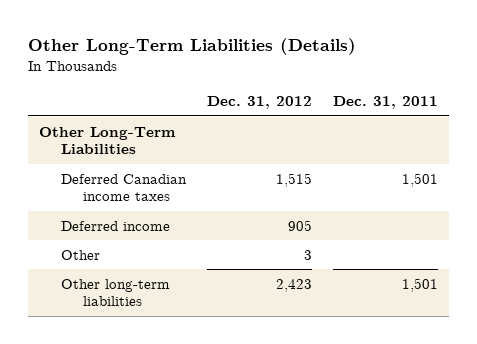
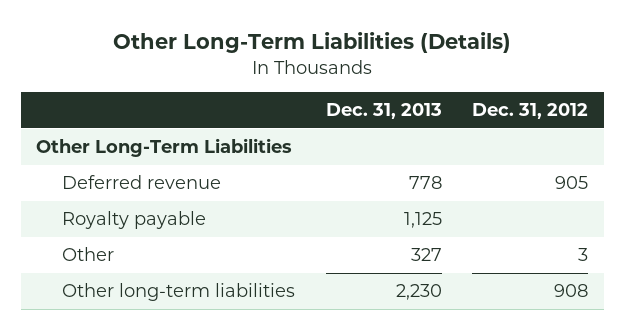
- | Dec. 31, 2012 | Dec. 31, 2011
+ | Dec. 31, 2013 | Dec. 31, 2012
- Deferred Canadian income taxes | 1,515 | 1,501
- Deferred income | 905 |
+ Deferred revenue | 778 | 905
+ Royalty payable | 1,125 |
- Other long-term liabilities | 2,423 | 1,501
+ Other long-term liabilities | 2,230 | 908

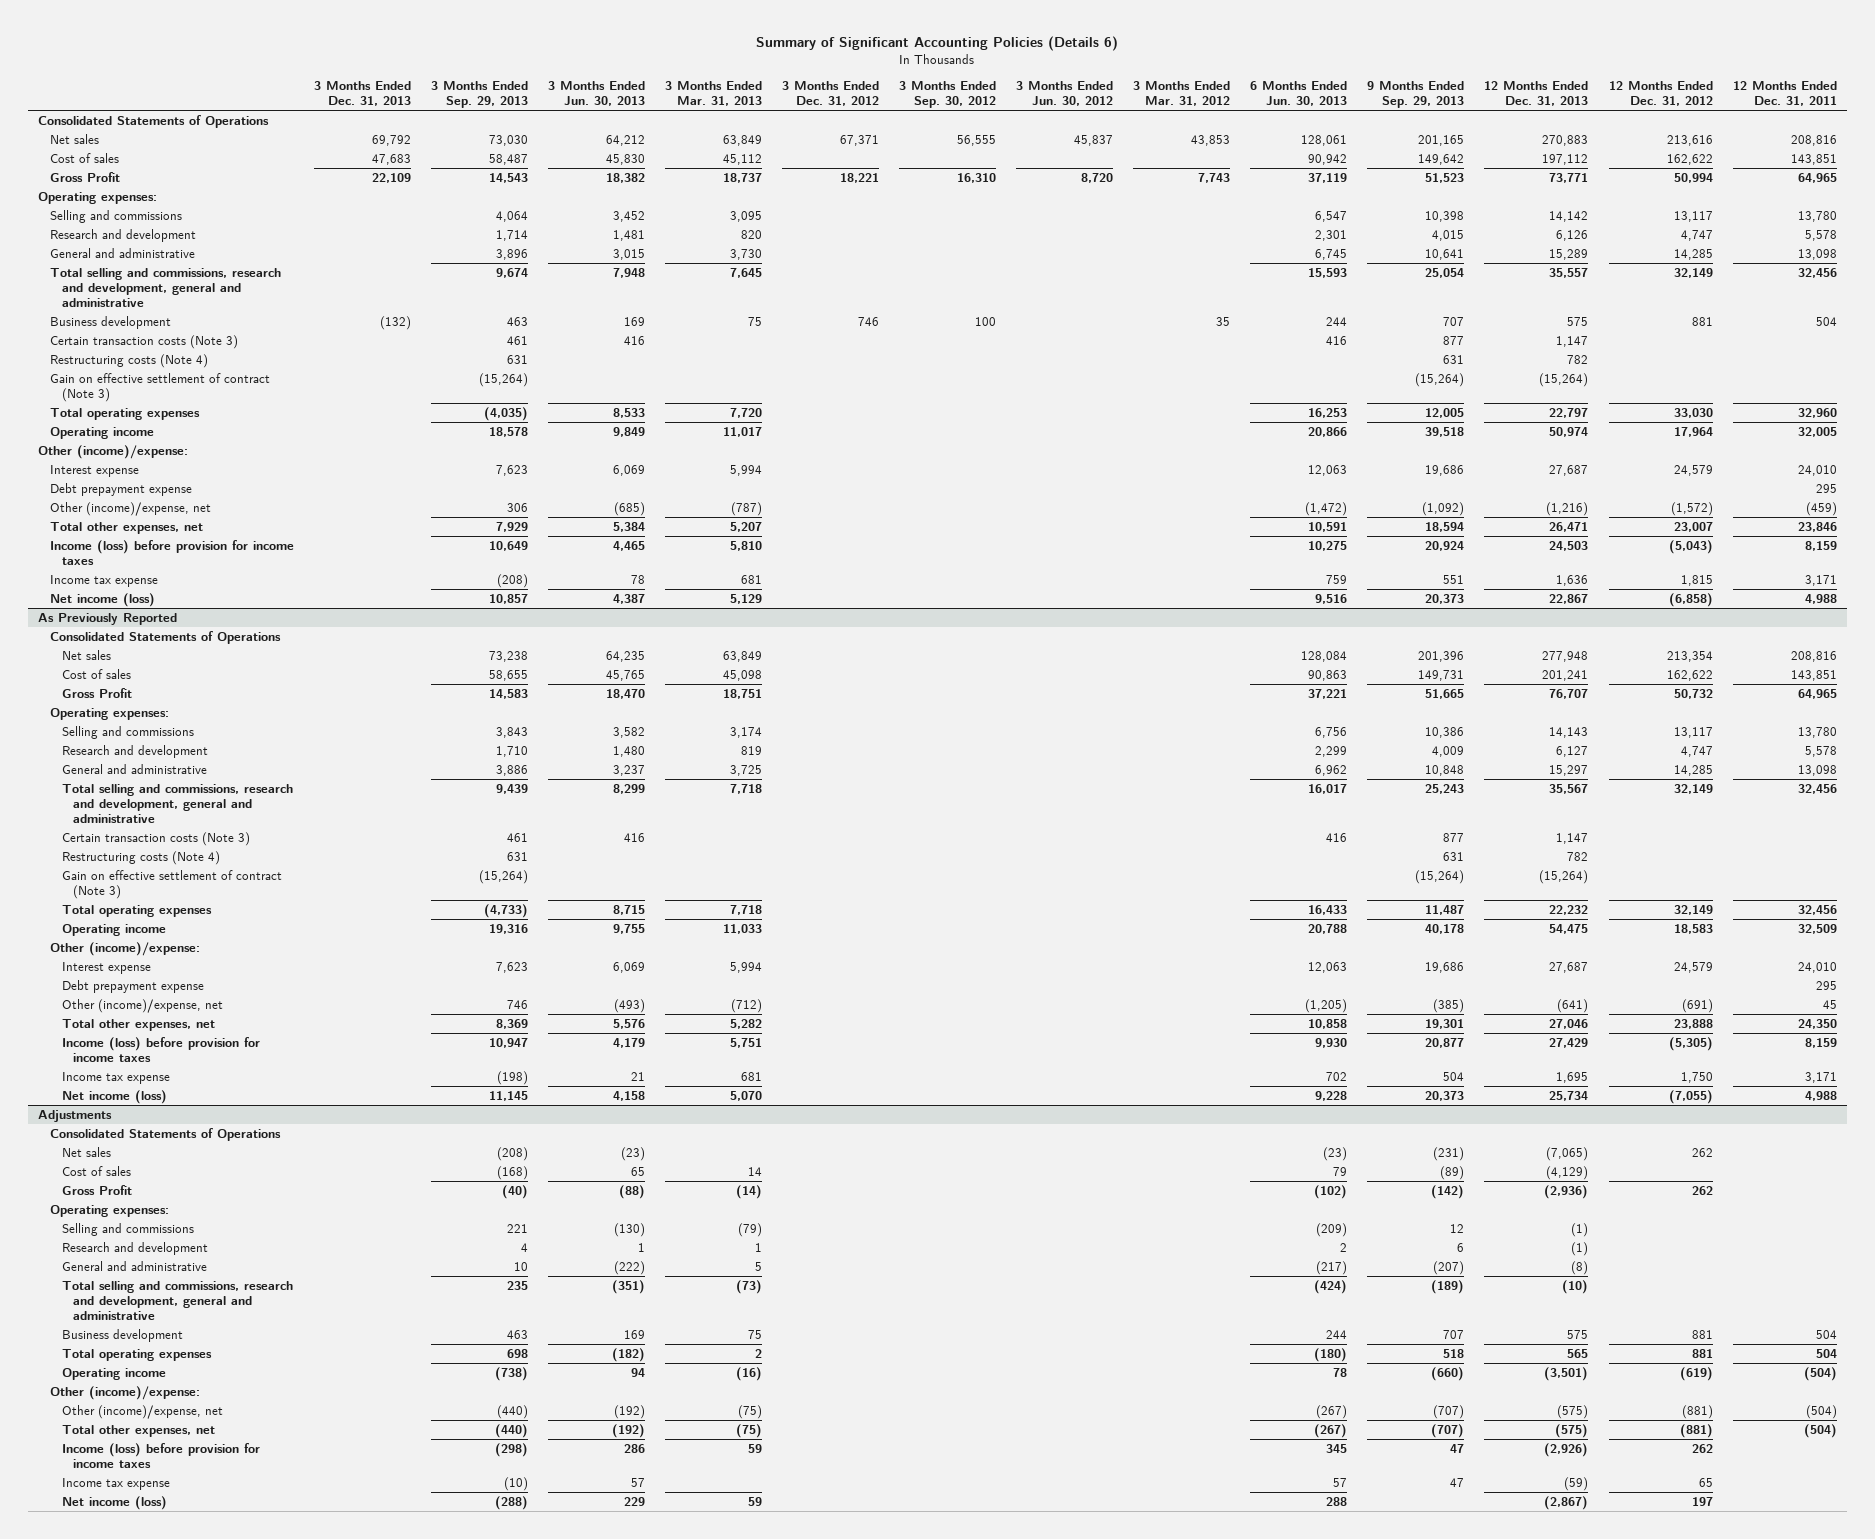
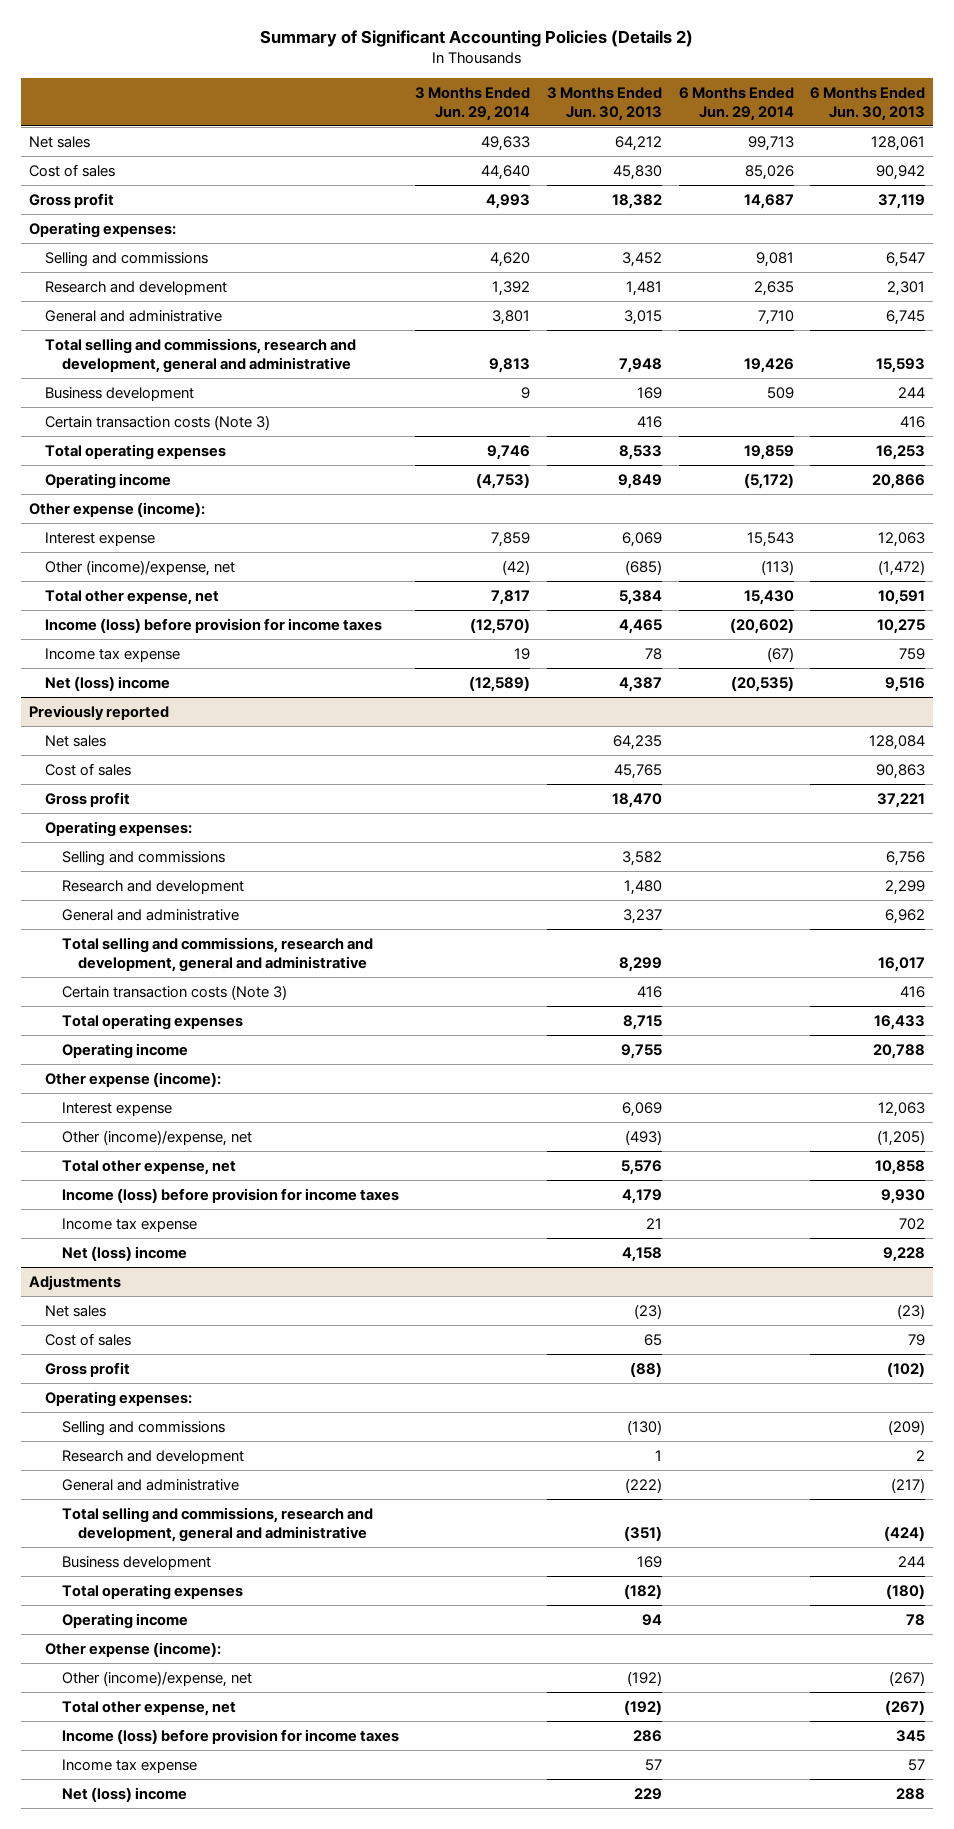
- Summary of Significant Accounting Policies (Details 6)
+ Summary of Significant Accounting Policies (Details 2)
- | 3 Months Ended Dec. 31, 2013 | 3 Months Ended Sep. 29, 2013 | 3 Months Ended Jun. 30, 2013 | 3 Months Ended Mar. 31, 2013 | 3 Months Ended Dec. 31, 2012 | 3 Months Ended Sep. 30, 2012 | 3 Months Ended Jun. 30, 2012 | 3 Months Ended Mar. 31, 2012 | 6 Months Ended Jun. 30, 2013 | 9 Months Ended Sep. 29, 2013 | 12 Months Ended Dec. 31, 2013 | 12 Months Ended Dec. 31, 2012 | 12 Months Ended Dec. 31, 2011
+ | 3 Months Ended Jun. 29, 2014 | 3 Months Ended Jun. 30, 2013 | 6 Months Ended Jun. 29, 2014 | 6 Months Ended Jun. 30, 2013
- Consolidated Statements of Operations
- Gross Profit | 22,109 | 14,543 | 18,382 | 18,737 | 18,221 | 16,310 | 8,720 | 7,743 | 37,119 | 51,523 | 73,771 | 50,994 | 64,965
+ Gross profit | 4,993 | 18,382 | 14,687 | 37,119
- Restructuring costs (Note 4) | | 631 | | | | | | | | 631 | 782 | |
- Gain on effective settlement of contract (Note 3) | | (15,264) | | | | | | | | (15,264) | (15,264) | |
- Other (income)/expense:
+ Other expense (income):
- Debt prepayment expense | | | | | | | | | | | | | 295
- Total other expenses, net | | 7,929 | 5,384 | 5,207 | | | | | 10,591 | 18,594 | 26,471 | 23,007 | 23,846
+ Total other expense, net | 7,817 | 5,384 | 15,430 | 10,591
- Net income (loss) | | 10,857 | 4,387 | 5,129 | | | | | 9,516 | 20,373 | 22,867 | (6,858) | 4,988
- As Previously Reported
- Consolidated Statements of Operations
+ Net (loss) income | (12,589) | 4,387 | (20,535) | 9,516
+ Previously reported
- Gross Profit | | 14,583 | 18,470 | 18,751 | | | | | 37,221 | 51,665 | 76,707 | 50,732 | 64,965
+ Gross profit | | 18,470 | | 37,221
- Restructuring costs (Note 4) | | 631 | | | | | | | | 631 | 782 | |
- Gain on effective settlement of contract (Note 3) | | (15,264) | | | | | | | | (15,264) | (15,264) | |
- Other (income)/expense:
+ Other expense (income):
- Debt prepayment expense | | | | | | | | | | | | | 295
- Total other expenses, net | | 8,369 | 5,576 | 5,282 | | | | | 10,858 | 19,301 | 27,046 | 23,888 | 24,350
+ Total other expense, net | | 5,576 | | 10,858
- Net income (loss) | | 11,145 | 4,158 | 5,070 | | | | | 9,228 | 20,373 | 25,734 | (7,055) | 4,988
+ Net (loss) income | | 4,158 | | 9,228
@ Adjustments
- Consolidated Statements of Operations
- Gross Profit | | (40) | (88) | (14) | | | | | (102) | (142) | (2,936) | 262 |
+ Gross profit | | (88) | | (102)
- Other (income)/expense:
+ Other expense (income):
- Total other expenses, net | | (440) | (192) | (75) | | | | | (267) | (707) | (575) | (881) | (504)
+ Total other expense, net | | (192) | | (267)
- Net income (loss) | | (288) | 229 | 59 | | | | | 288 | | (2,867) | 197 |
+ Net (loss) income | | 229 | | 288

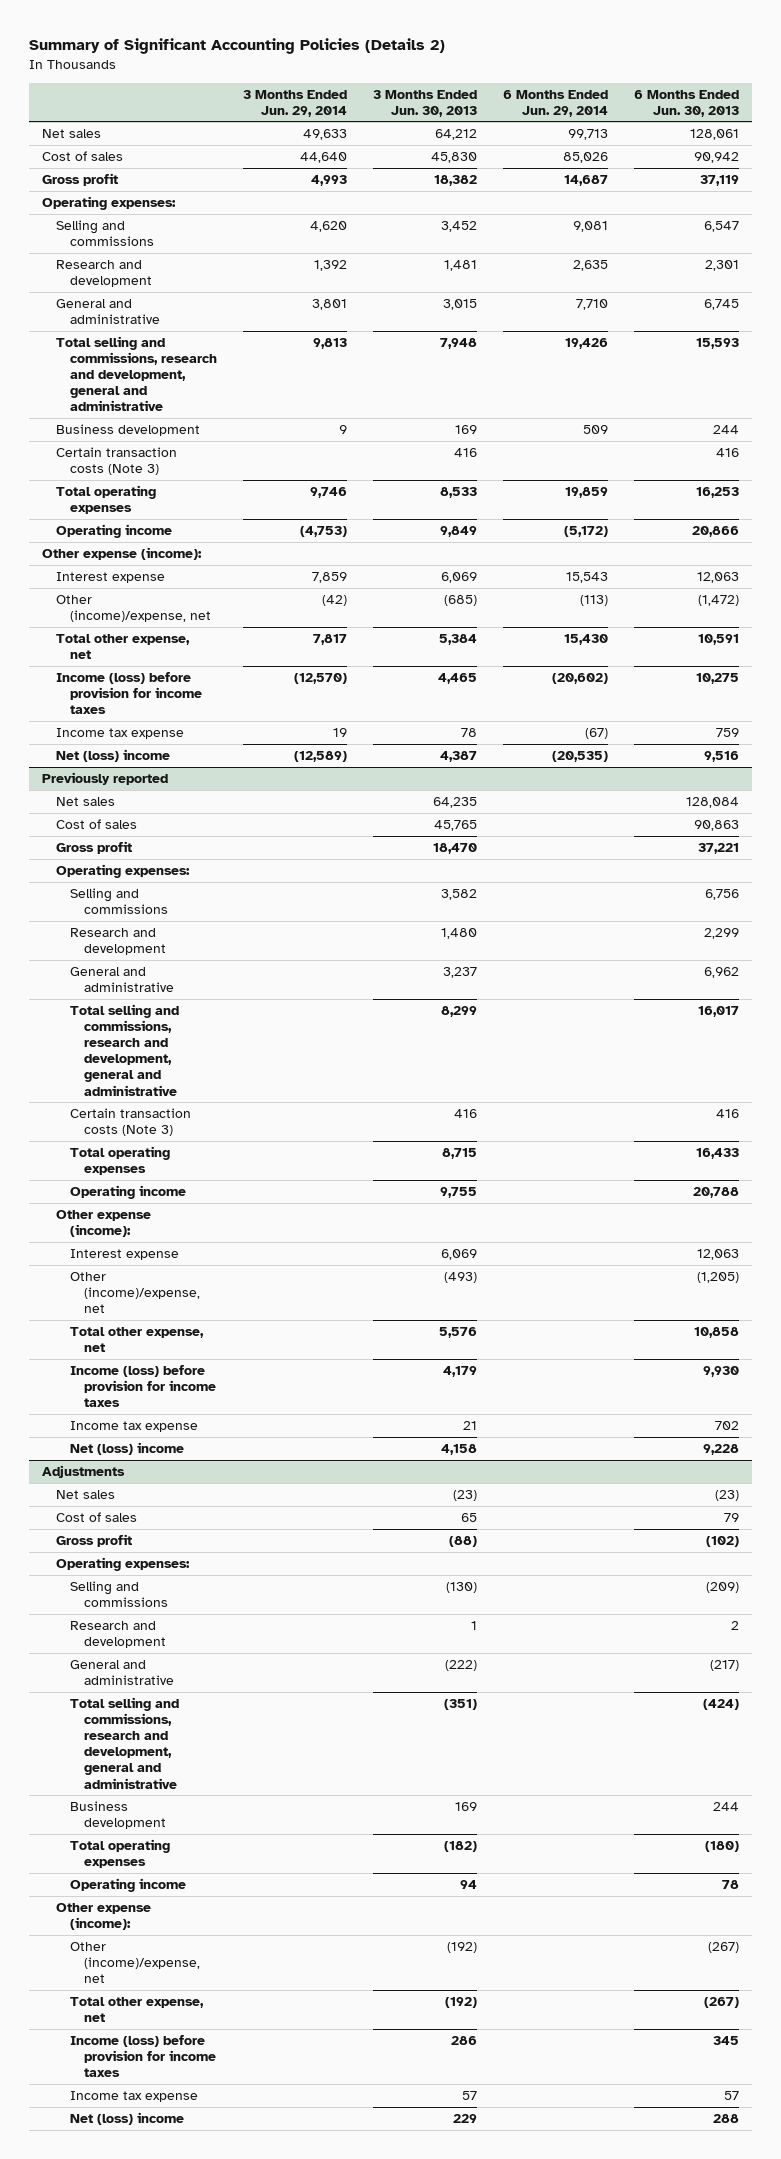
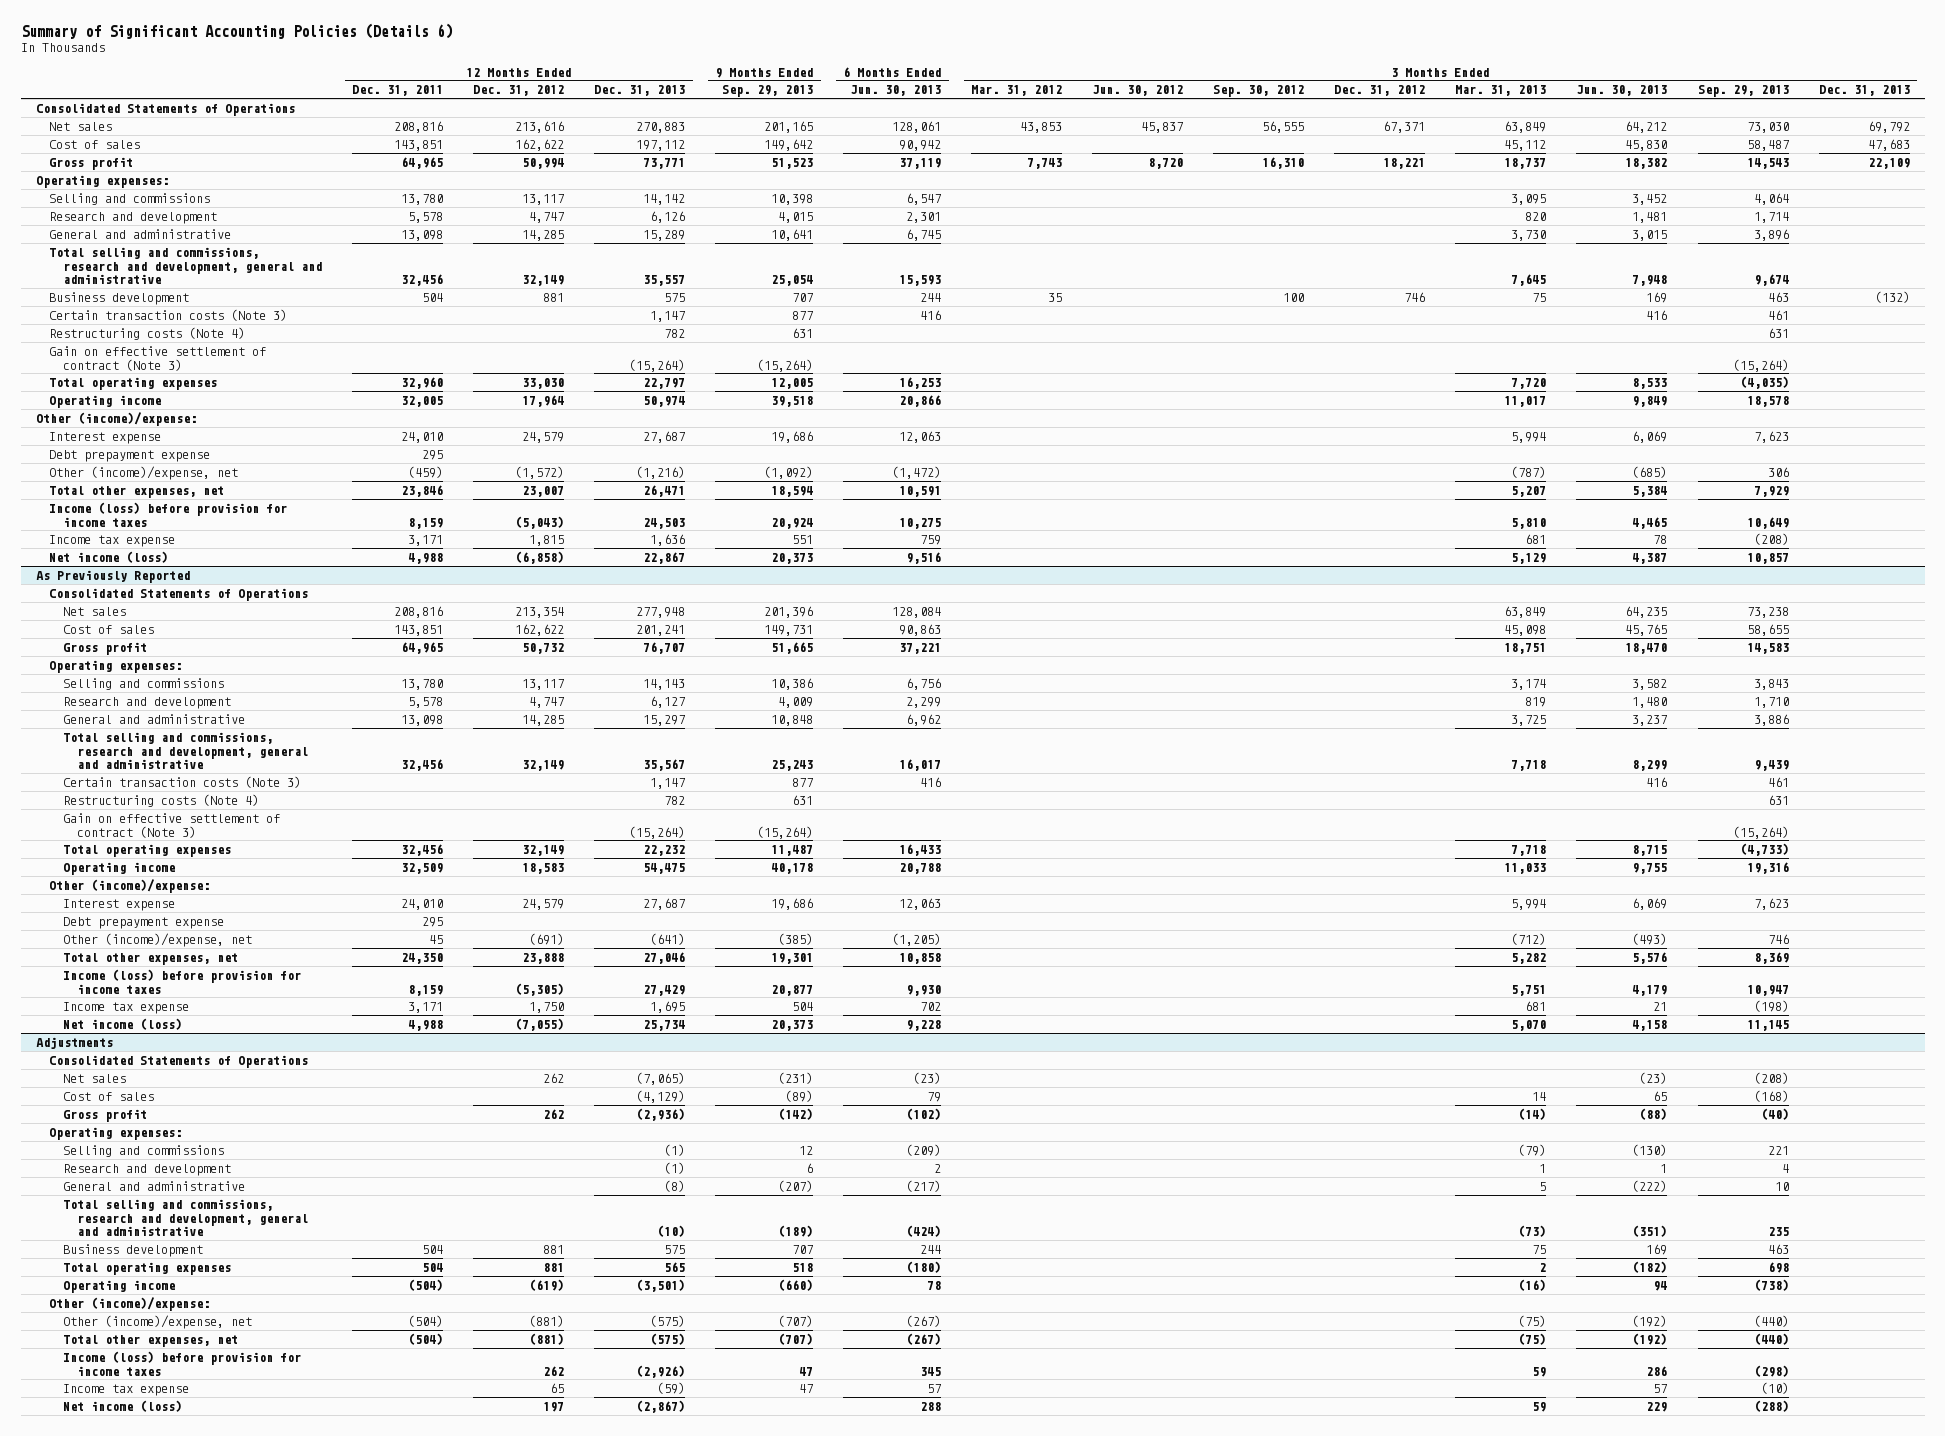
- Summary of Significant Accounting Policies (Details 2)
+ Summary of Significant Accounting Policies (Details 6)
- | 3 Months Ended Jun. 29, 2014 | 3 Months Ended Jun. 30, 2013 | 6 Months Ended Jun. 29, 2014 | 6 Months Ended Jun. 30, 2013
+ | 12 Months Ended Dec. 31, 2011 | 12 Months Ended Dec. 31, 2012 | 12 Months Ended Dec. 31, 2013 | 9 Months Ended Sep. 29, 2013 | 6 Months Ended Jun. 30, 2013 | 3 Months Ended Mar. 31, 2012 | 3 Months Ended Jun. 30, 2012 | 3 Months Ended Sep. 30, 2012 | 3 Months Ended Dec. 31, 2012 | 3 Months Ended Mar. 31, 2013 | 3 Months Ended Jun. 30, 2013 | 3 Months Ended Sep. 29, 2013 | 3 Months Ended Dec. 31, 2013
+ Consolidated Statements of Operations
+ Restructuring costs (Note 4) | | | 782 | 631 | | | | | | | | 631 |
+ Gain on effective settlement of contract (Note 3) | | | (15,264) | (15,264) | | | | | | | | (15,264) |
- Other expense (income):
+ Other (income)/expense:
+ Debt prepayment expense | 295 | | | | | | | | | | | |
- Total other expense, net | 7,817 | 5,384 | 15,430 | 10,591
+ Total other expenses, net | 23,846 | 23,007 | 26,471 | 18,594 | 10,591 | | | | | 5,207 | 5,384 | 7,929 |
- Net (loss) income | (12,589) | 4,387 | (20,535) | 9,516
- Previously reported
+ Net income (loss) | 4,988 | (6,858) | 22,867 | 20,373 | 9,516 | | | | | 5,129 | 4,387 | 10,857 |
+ As Previously Reported
+ Consolidated Statements of Operations
+ Restructuring costs (Note 4) | | | 782 | 631 | | | | | | | | 631 |
+ Gain on effective settlement of contract (Note 3) | | | (15,264) | (15,264) | | | | | | | | (15,264) |
- Other expense (income):
+ Other (income)/expense:
+ Debt prepayment expense | 295 | | | | | | | | | | | |
- Total other expense, net | | 5,576 | | 10,858
+ Total other expenses, net | 24,350 | 23,888 | 27,046 | 19,301 | 10,858 | | | | | 5,282 | 5,576 | 8,369 |
- Net (loss) income | | 4,158 | | 9,228
+ Net income (loss) | 4,988 | (7,055) | 25,734 | 20,373 | 9,228 | | | | | 5,070 | 4,158 | 11,145 |
@ Adjustments
+ Consolidated Statements of Operations
- Other expense (income):
+ Other (income)/expense:
- Total other expense, net | | (192) | | (267)
+ Total other expenses, net | (504) | (881) | (575) | (707) | (267) | | | | | (75) | (192) | (440) |
- Net (loss) income | | 229 | | 288
+ Net income (loss) | | 197 | (2,867) | | 288 | | | | | 59 | 229 | (288) |

